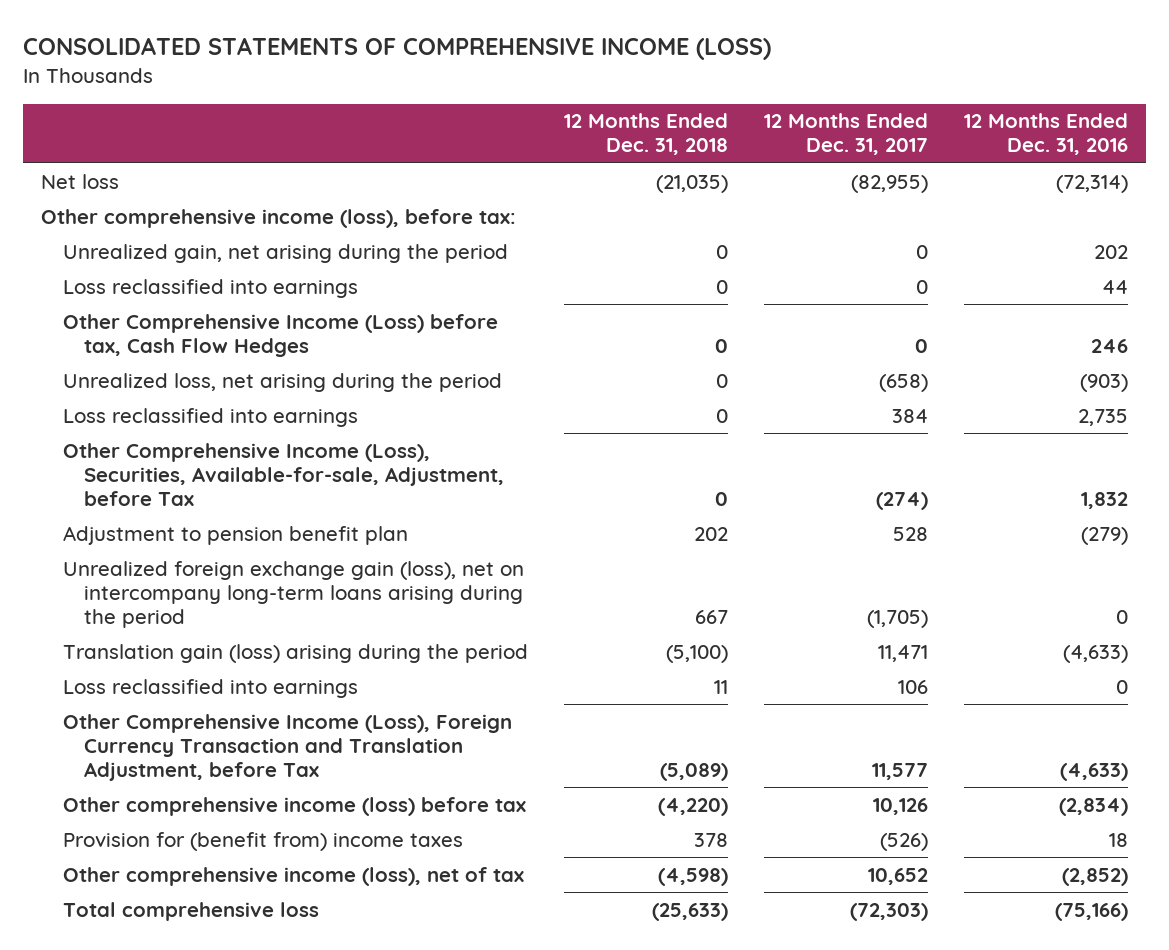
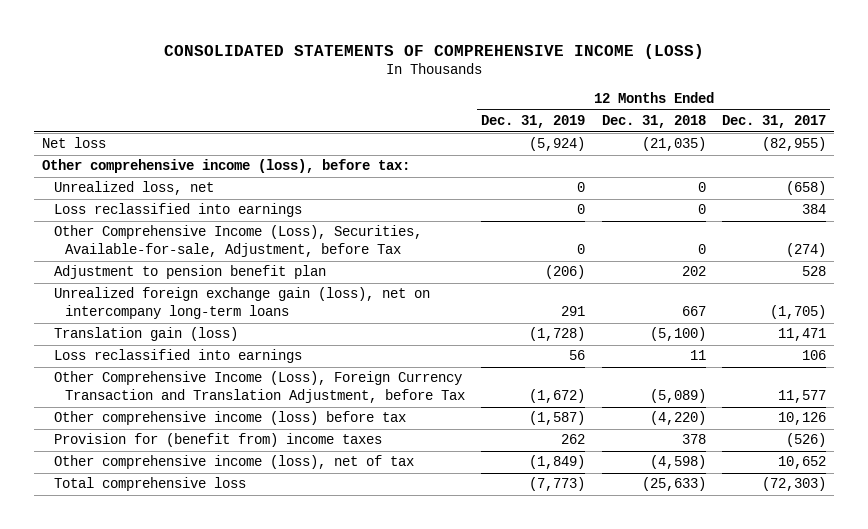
- | 12 Months Ended Dec. 31, 2018 | 12 Months Ended Dec. 31, 2017 | 12 Months Ended Dec. 31, 2016
+ | 12 Months Ended Dec. 31, 2019 | 12 Months Ended Dec. 31, 2018 | 12 Months Ended Dec. 31, 2017
- Unrealized gain, net arising during the period | 0 | 0 | 202
- Loss reclassified into earnings | 0 | 0 | 44
- Other Comprehensive Income (Loss) before tax, Cash Flow Hedges | 0 | 0 | 246
- Unrealized loss, net arising during the period | 0 | (658) | (903)
+ Unrealized loss, net | 0 | 0 | (658)
- Unrealized foreign exchange gain (loss), net on intercompany long-term loans arising during the period | 667 | (1,705) | 0
- Translation gain (loss) arising during the period | (5,100) | 11,471 | (4,633)
+ Unrealized foreign exchange gain (loss), net on intercompany long-term loans | 291 | 667 | (1,705)
+ Translation gain (loss) | (1,728) | (5,100) | 11,471

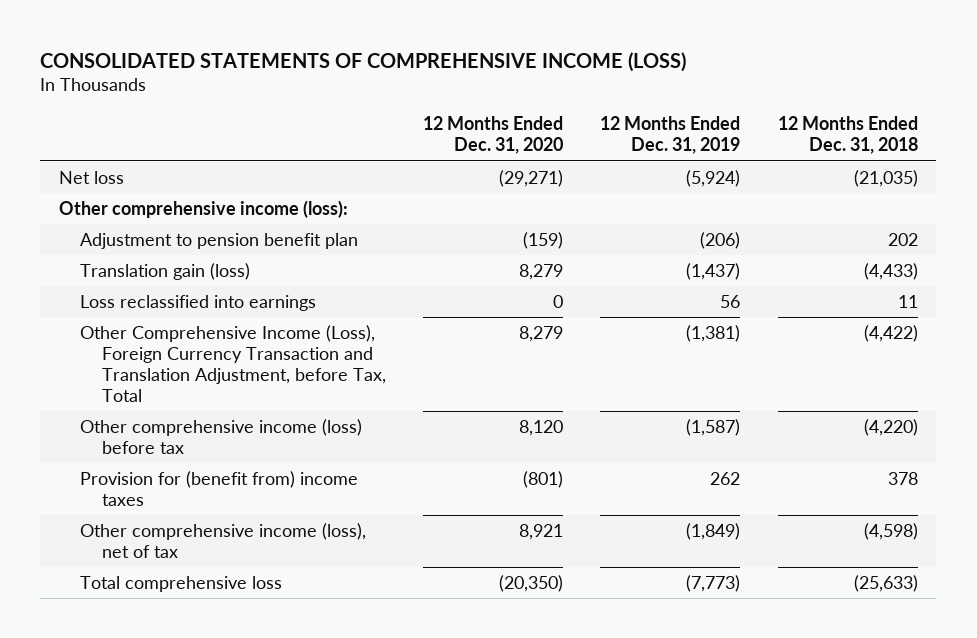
- | 12 Months Ended Dec. 31, 2019 | 12 Months Ended Dec. 31, 2018 | 12 Months Ended Dec. 31, 2017
+ | 12 Months Ended Dec. 31, 2020 | 12 Months Ended Dec. 31, 2019 | 12 Months Ended Dec. 31, 2018
- Other comprehensive income (loss), before tax:
- Unrealized loss, net | 0 | 0 | (658)
- Loss reclassified into earnings | 0 | 0 | 384
- Other Comprehensive Income (Loss), Securities, Available-for-sale, Adjustment, before Tax | 0 | 0 | (274)
+ Other comprehensive income (loss):
- Unrealized foreign exchange gain (loss), net on intercompany long-term loans | 291 | 667 | (1,705)
- Translation gain (loss) | (1,728) | (5,100) | 11,471
+ Translation gain (loss) | 8,279 | (1,437) | (4,433)
- Other Comprehensive Income (Loss), Foreign Currency Transaction and Translation Adjustment, before Tax | (1,672) | (5,089) | 11,577
+ Other Comprehensive Income (Loss), Foreign Currency Transaction and Translation Adjustment, before Tax, Total | 8,279 | (1,381) | (4,422)

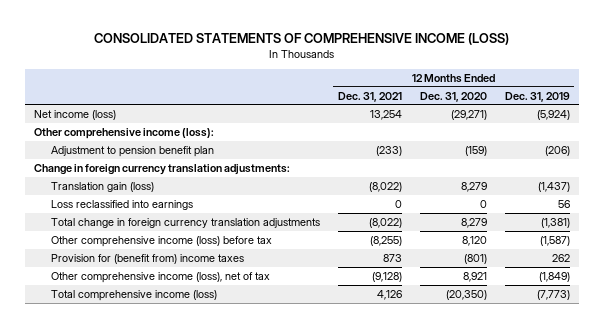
- | 12 Months Ended Dec. 31, 2020 | 12 Months Ended Dec. 31, 2019 | 12 Months Ended Dec. 31, 2018
+ | 12 Months Ended Dec. 31, 2021 | 12 Months Ended Dec. 31, 2020 | 12 Months Ended Dec. 31, 2019
- Net loss | (29,271) | (5,924) | (21,035)
+ Net income (loss) | 13,254 | (29,271) | (5,924)
+ Change in foreign currency translation adjustments:
- Other Comprehensive Income (Loss), Foreign Currency Transaction and Translation Adjustment, before Tax, Total | 8,279 | (1,381) | (4,422)
+ Total change in foreign currency translation adjustments | (8,022) | 8,279 | (1,381)
- Total comprehensive loss | (20,350) | (7,773) | (25,633)
+ Total comprehensive income (loss) | 4,126 | (20,350) | (7,773)

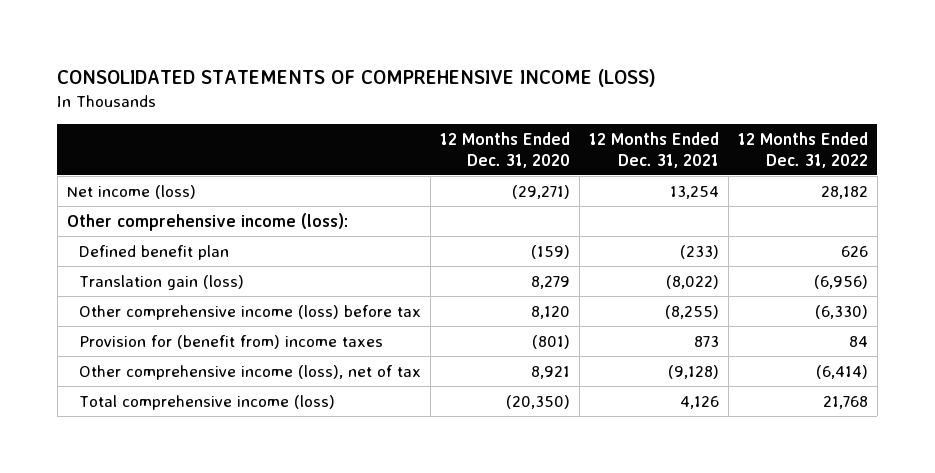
- | 12 Months Ended Dec. 31, 2021 | 12 Months Ended Dec. 31, 2020 | 12 Months Ended Dec. 31, 2019
+ | 12 Months Ended Dec. 31, 2020 | 12 Months Ended Dec. 31, 2021 | 12 Months Ended Dec. 31, 2022
- Adjustment to pension benefit plan | (233) | (159) | (206)
- Change in foreign currency translation adjustments:
+ Defined benefit plan | (159) | (233) | 626
- Loss reclassified into earnings | 0 | 0 | 56
- Total change in foreign currency translation adjustments | (8,022) | 8,279 | (1,381)

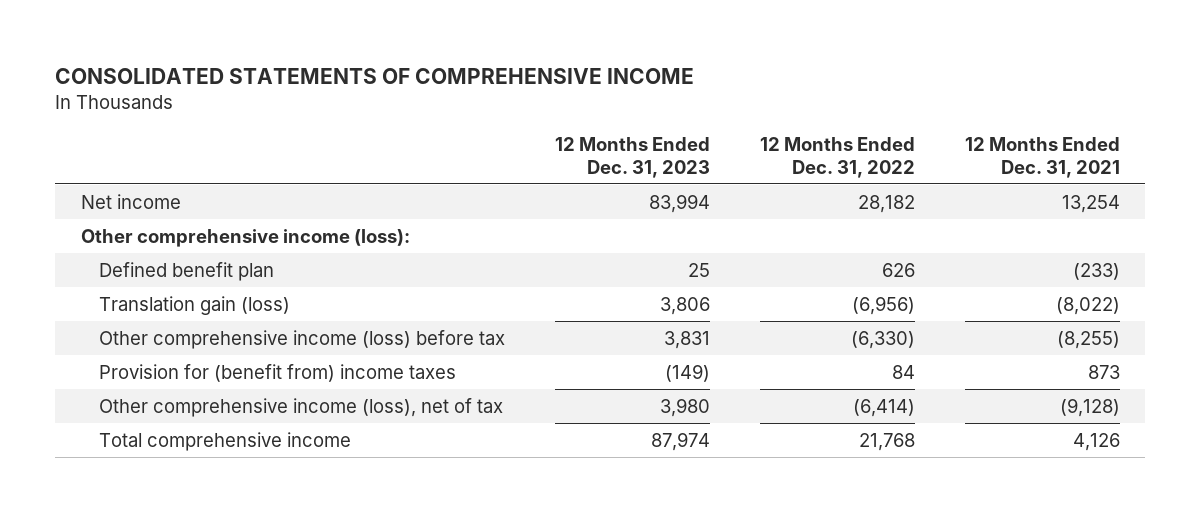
- CONSOLIDATED STATEMENTS OF COMPREHENSIVE INCOME (LOSS)
+ CONSOLIDATED STATEMENTS OF COMPREHENSIVE INCOME
- | 12 Months Ended Dec. 31, 2020 | 12 Months Ended Dec. 31, 2021 | 12 Months Ended Dec. 31, 2022
+ | 12 Months Ended Dec. 31, 2023 | 12 Months Ended Dec. 31, 2022 | 12 Months Ended Dec. 31, 2021
- Net income (loss) | (29,271) | 13,254 | 28,182
+ Net income | 83,994 | 28,182 | 13,254
- Total comprehensive income (loss) | (20,350) | 4,126 | 21,768
+ Total comprehensive income | 87,974 | 21,768 | 4,126

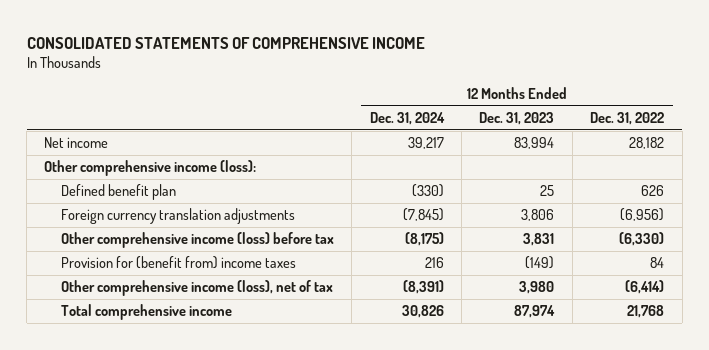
- | 12 Months Ended Dec. 31, 2023 | 12 Months Ended Dec. 31, 2022 | 12 Months Ended Dec. 31, 2021
+ | 12 Months Ended Dec. 31, 2024 | 12 Months Ended Dec. 31, 2023 | 12 Months Ended Dec. 31, 2022
- Translation gain (loss) | 3,806 | (6,956) | (8,022)
+ Foreign currency translation adjustments | (7,845) | 3,806 | (6,956)

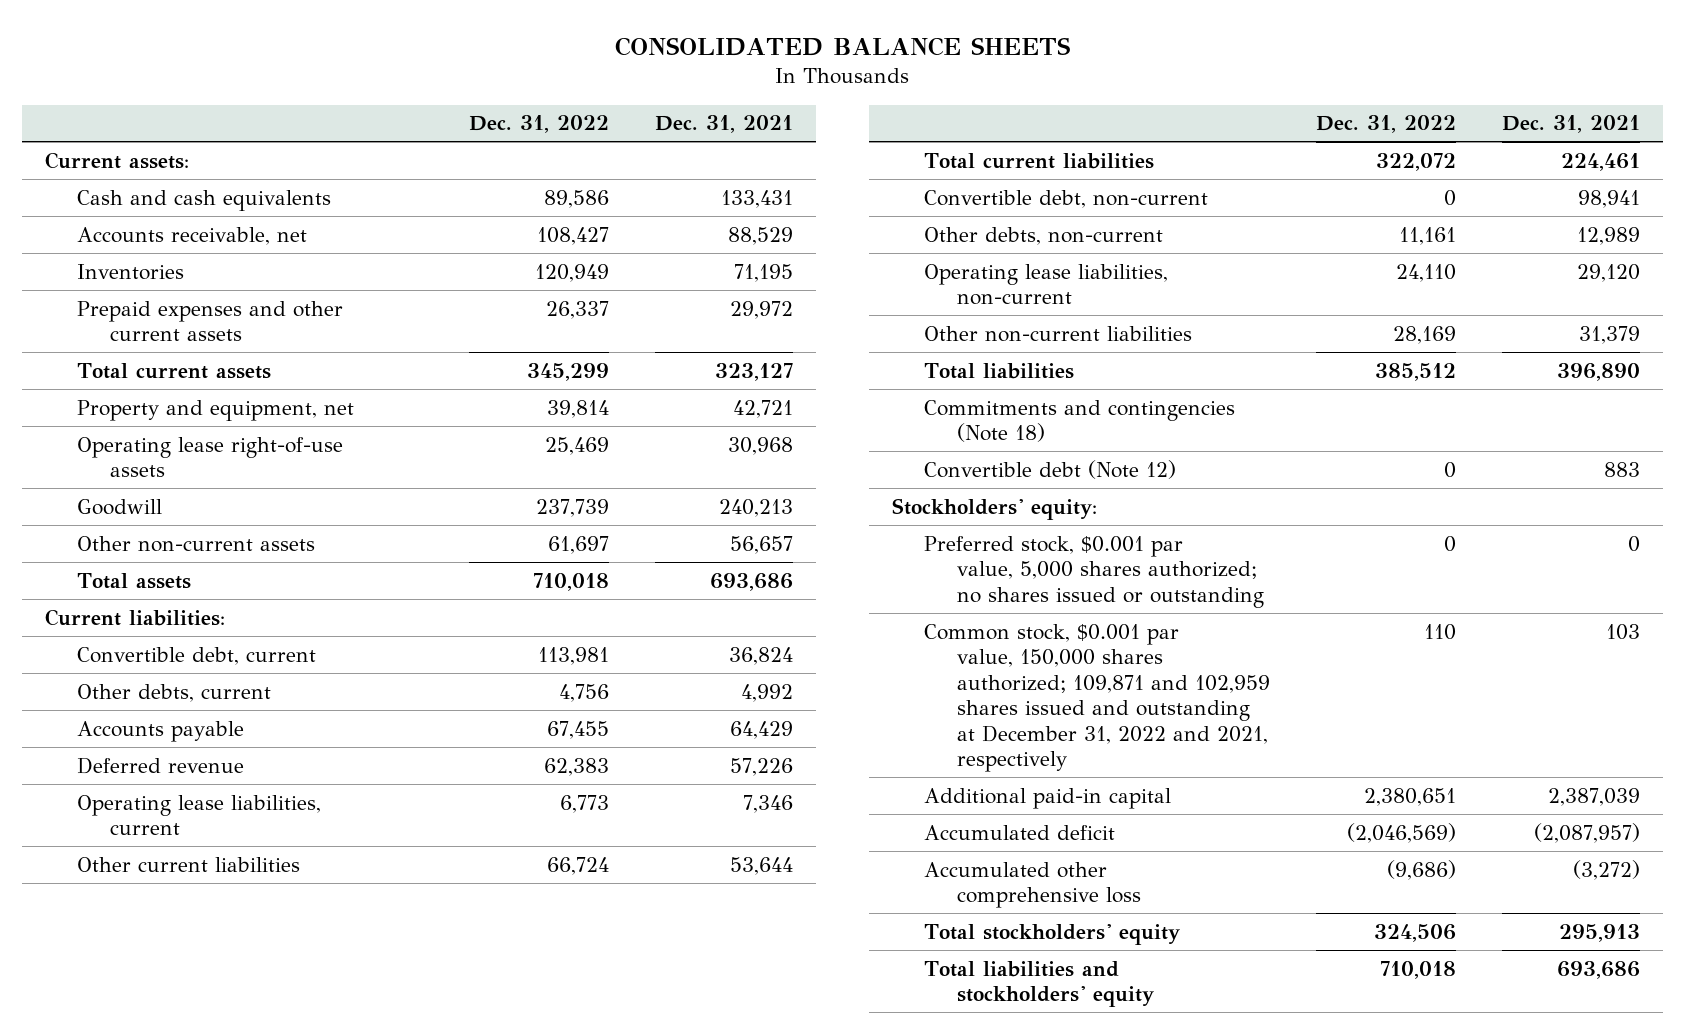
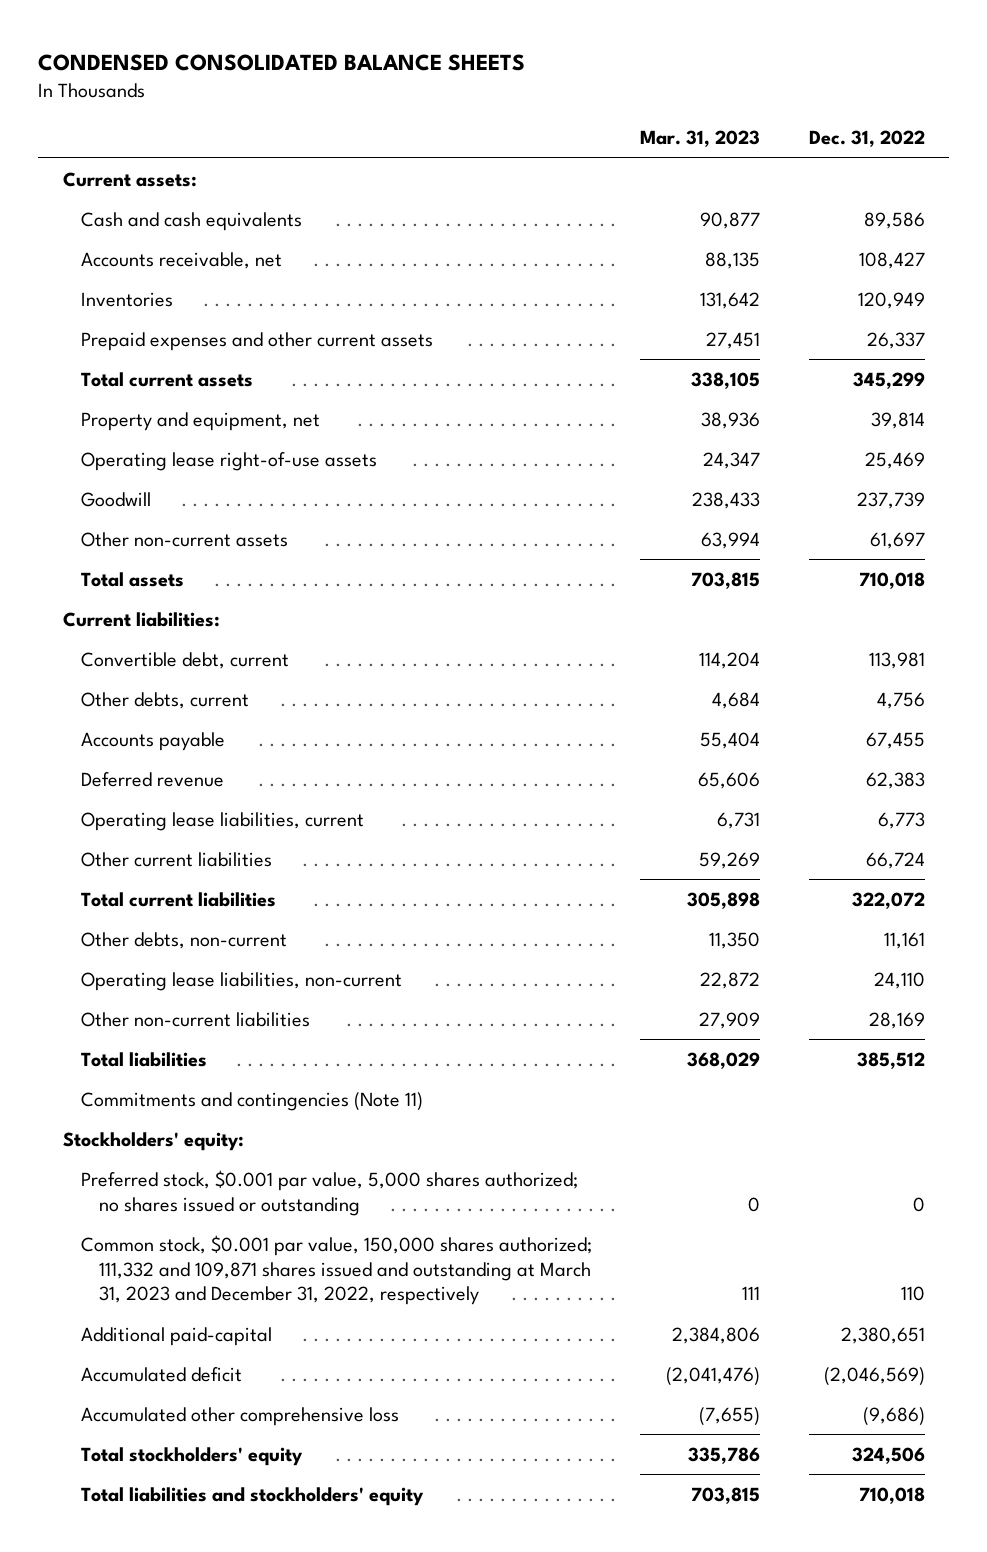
- CONSOLIDATED BALANCE SHEETS
+ CONDENSED CONSOLIDATED BALANCE SHEETS
- | Dec. 31, 2022 | Dec. 31, 2021
+ | Mar. 31, 2023 | Dec. 31, 2022
- Convertible debt, non-current | 0 | 98,941
- Commitments and contingencies (Note 18)
- Convertible debt (Note 12) | 0 | 883
+ Commitments and contingencies (Note 11)
- Common stock, $0.001 par value, 150,000 shares authorized; 109,871 and 102,959 shares issued and outstanding at December 31, 2022 and 2021, respectively | 110 | 103
- Additional paid-in capital | 2,380,651 | 2,387,039
+ Common stock, $0.001 par value, 150,000 shares authorized; 111,332 and 109,871 shares issued and outstanding at March 31, 2023 and December 31, 2022, respectively | 111 | 110
+ Additional paid-capital | 2,384,806 | 2,380,651

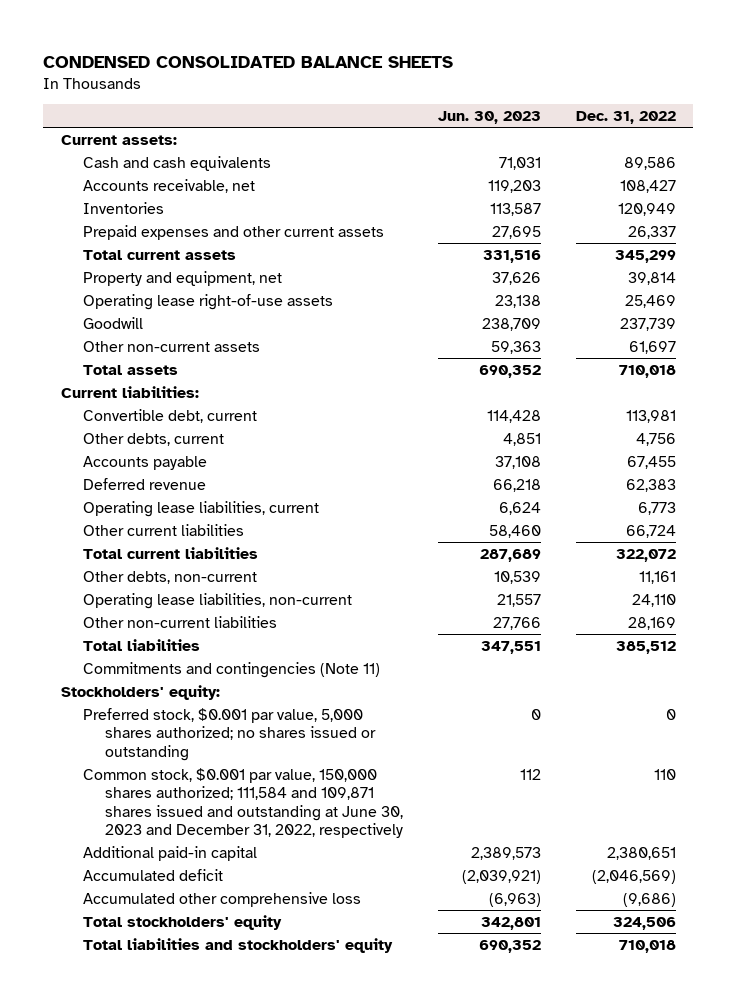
- | Mar. 31, 2023 | Dec. 31, 2022
+ | Jun. 30, 2023 | Dec. 31, 2022
- Common stock, $0.001 par value, 150,000 shares authorized; 111,332 and 109,871 shares issued and outstanding at March 31, 2023 and December 31, 2022, respectively | 111 | 110
- Additional paid-capital | 2,384,806 | 2,380,651
+ Common stock, $0.001 par value, 150,000 shares authorized; 111,584 and 109,871 shares issued and outstanding at June 30, 2023 and December 31, 2022, respectively | 112 | 110
+ Additional paid-in capital | 2,389,573 | 2,380,651

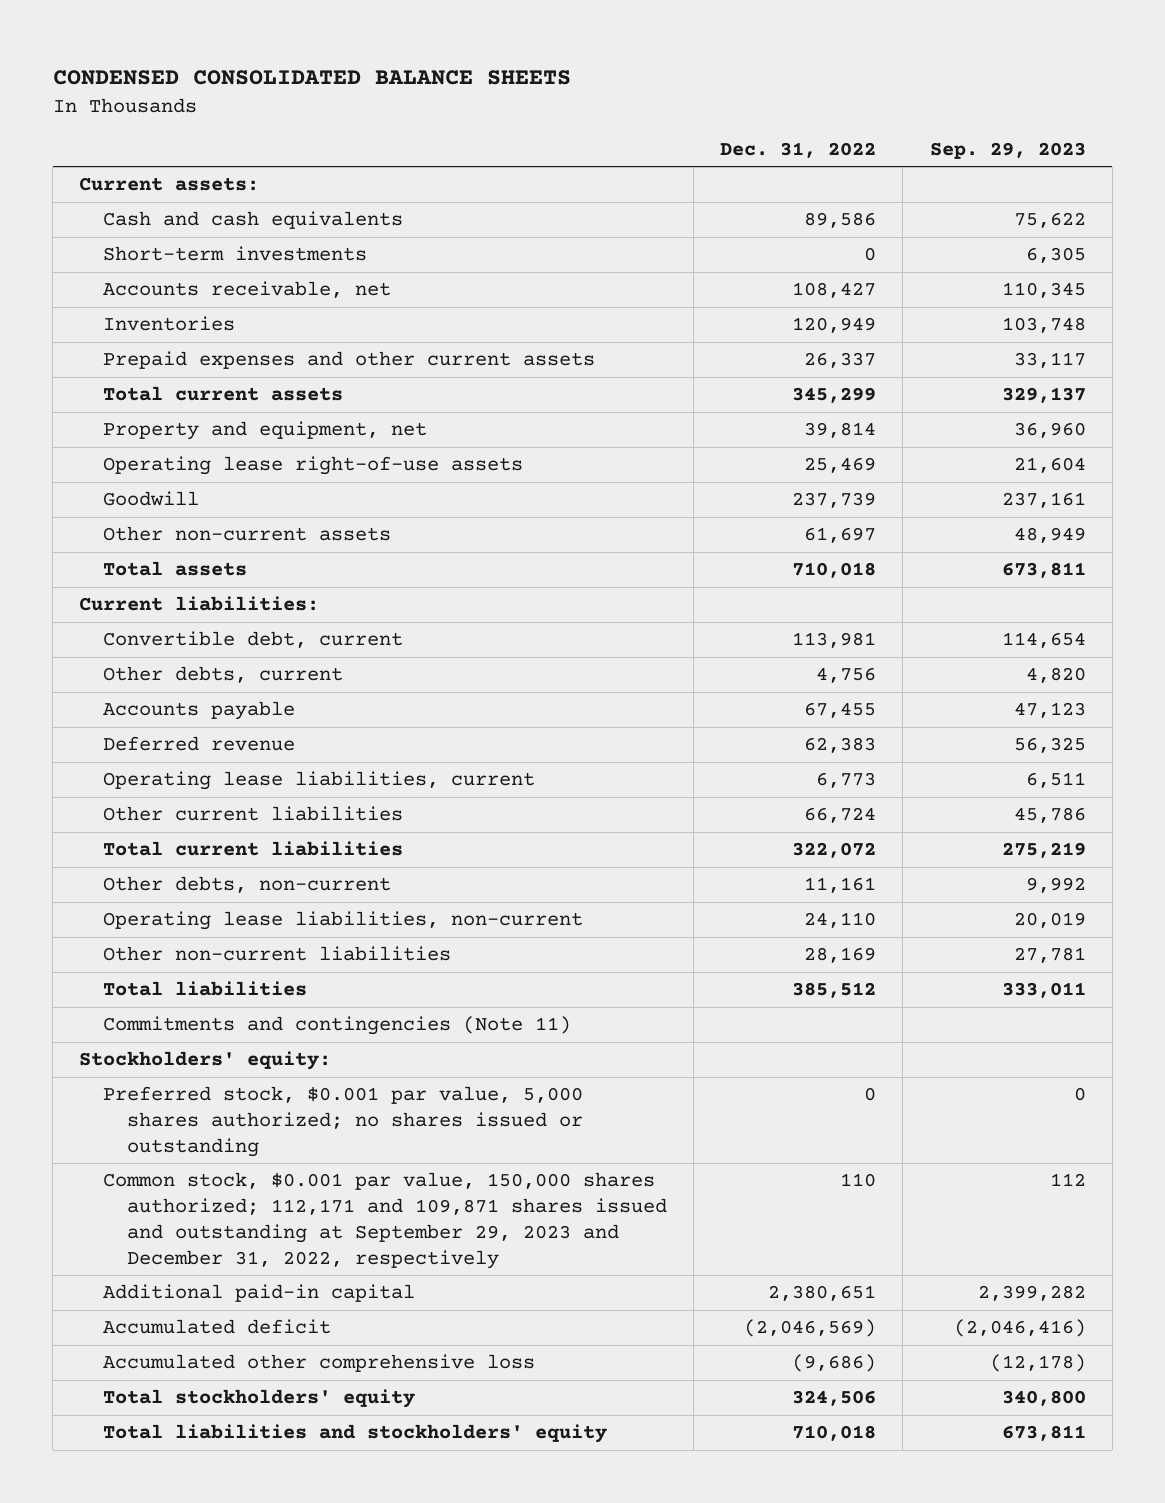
- | Jun. 30, 2023 | Dec. 31, 2022
+ | Dec. 31, 2022 | Sep. 29, 2023
+ Short-term investments | 0 | 6,305
- Common stock, $0.001 par value, 150,000 shares authorized; 111,584 and 109,871 shares issued and outstanding at June 30, 2023 and December 31, 2022, respectively | 112 | 110
+ Common stock, $0.001 par value, 150,000 shares authorized; 112,171 and 109,871 shares issued and outstanding at September 29, 2023 and December 31, 2022, respectively | 110 | 112

